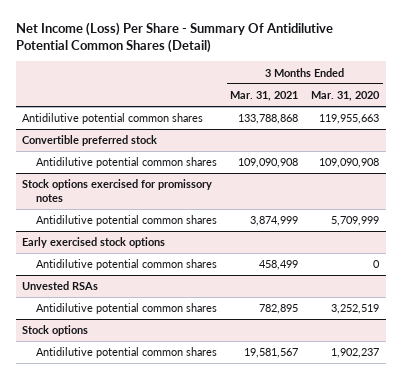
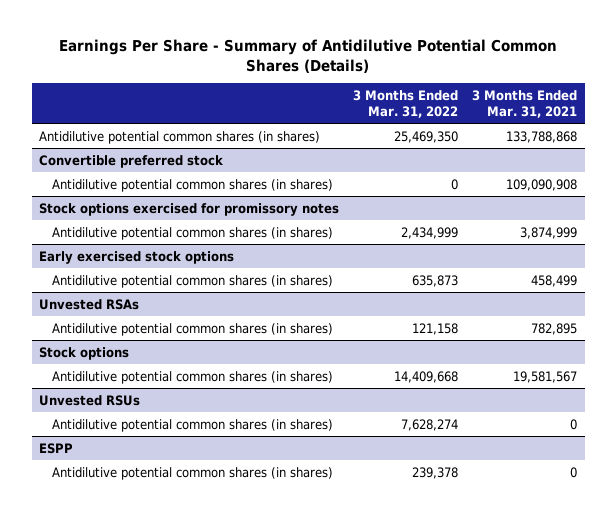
- Net Income (Loss) Per Share - Summary Of Antidilutive Potential Common Shares (Detail)
+ Earnings Per Share - Summary of Antidilutive Potential Common Shares (Details)
- | 3 Months Ended Mar. 31, 2021 | 3 Months Ended Mar. 31, 2020
+ | 3 Months Ended Mar. 31, 2022 | 3 Months Ended Mar. 31, 2021
- Antidilutive potential common shares | 133,788,868 | 119,955,663
+ Antidilutive potential common shares (in shares) | 25,469,350 | 133,788,868
@ Convertible preferred stock
- Antidilutive potential common shares | 109,090,908 | 109,090,908
+ Antidilutive potential common shares (in shares) | 0 | 109,090,908
@ Stock options exercised for promissory notes
- Antidilutive potential common shares | 3,874,999 | 5,709,999
+ Antidilutive potential common shares (in shares) | 2,434,999 | 3,874,999
@ Early exercised stock options
- Antidilutive potential common shares | 458,499 | 0
+ Antidilutive potential common shares (in shares) | 635,873 | 458,499
@ Unvested RSAs
- Antidilutive potential common shares | 782,895 | 3,252,519
+ Antidilutive potential common shares (in shares) | 121,158 | 782,895
@ Stock options
- Antidilutive potential common shares | 19,581,567 | 1,902,237
+ Antidilutive potential common shares (in shares) | 14,409,668 | 19,581,567
+ Unvested RSUs
+ Antidilutive potential common shares (in shares) | 7,628,274 | 0
+ ESPP
+ Antidilutive potential common shares (in shares) | 239,378 | 0

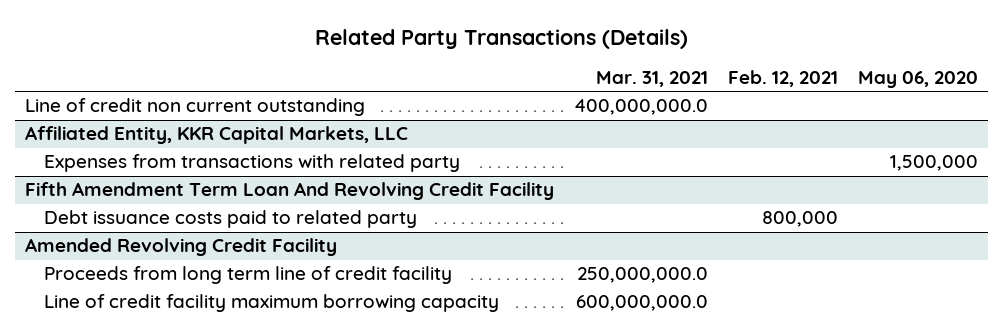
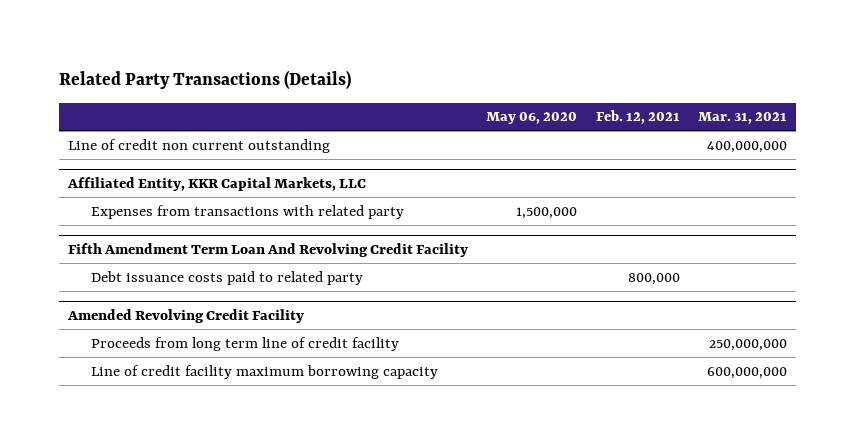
- | Mar. 31, 2021 | Feb. 12, 2021 | May 06, 2020
+ | May 06, 2020 | Feb. 12, 2021 | Mar. 31, 2021
- Line of credit non current outstanding | 400,000,000.0 | |
+ Line of credit non current outstanding | | | 400,000,000
@ Amended Revolving Credit Facility
- Proceeds from long term line of credit facility | 250,000,000.0 | |
- Line of credit facility maximum borrowing capacity | 600,000,000.0 | |
+ Proceeds from long term line of credit facility | | | 250,000,000
+ Line of credit facility maximum borrowing capacity | | | 600,000,000

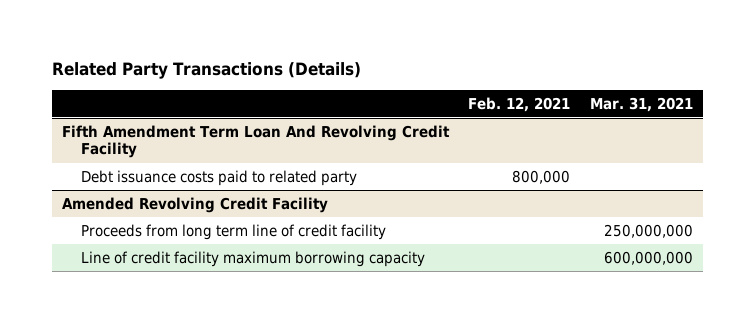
- | May 06, 2020 | Feb. 12, 2021 | Mar. 31, 2021
+ | Feb. 12, 2021 | Mar. 31, 2021
- Line of credit non current outstanding | | | 400,000,000
- Affiliated Entity, KKR Capital Markets, LLC
- Expenses from transactions with related party | 1,500,000 | |

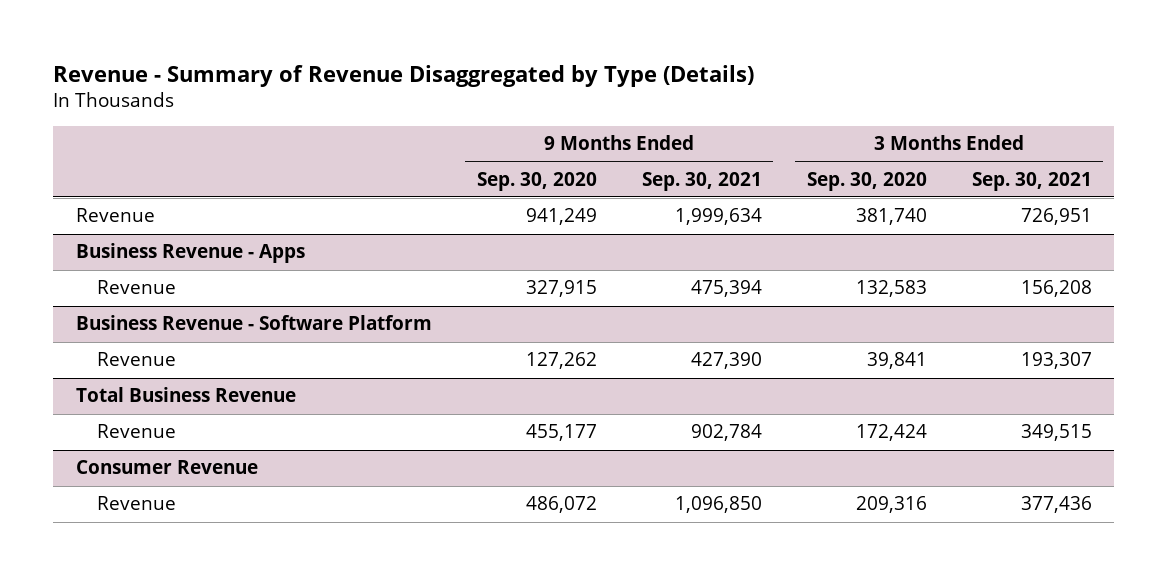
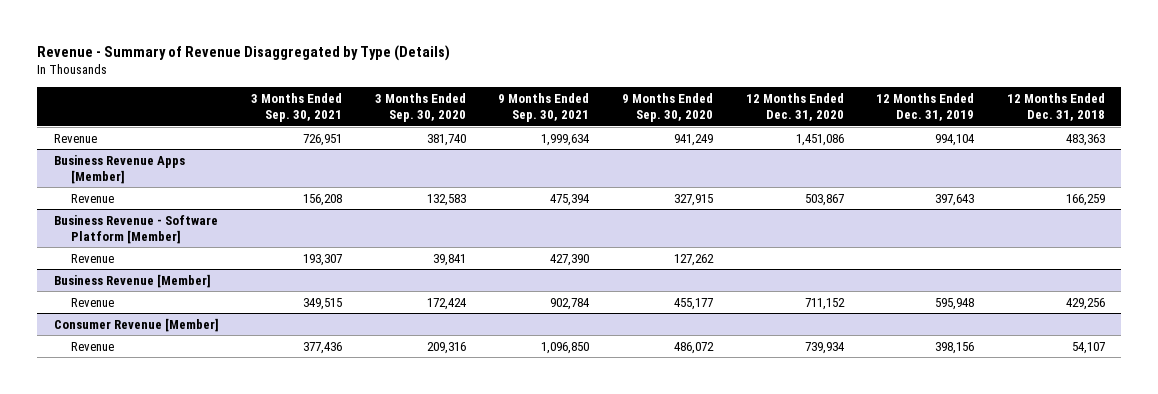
- | 9 Months Ended Sep. 30, 2020 | 9 Months Ended Sep. 30, 2021 | 3 Months Ended Sep. 30, 2020 | 3 Months Ended Sep. 30, 2021
+ | 3 Months Ended Sep. 30, 2021 | 3 Months Ended Sep. 30, 2020 | 9 Months Ended Sep. 30, 2021 | 9 Months Ended Sep. 30, 2020 | 12 Months Ended Dec. 31, 2020 | 12 Months Ended Dec. 31, 2019 | 12 Months Ended Dec. 31, 2018
- Business Revenue - Apps
+ Business Revenue Apps [Member]
- Business Revenue - Software Platform
+ Business Revenue - Software Platform [Member]
- Total Business Revenue
+ Business Revenue [Member]
- Consumer Revenue
+ Consumer Revenue [Member]

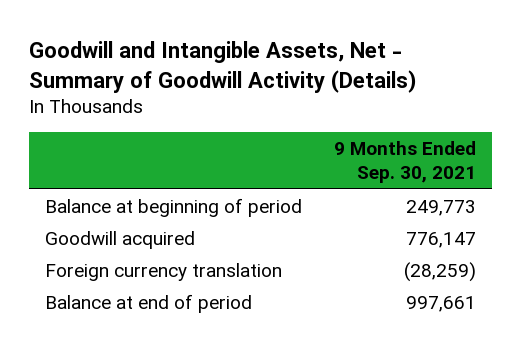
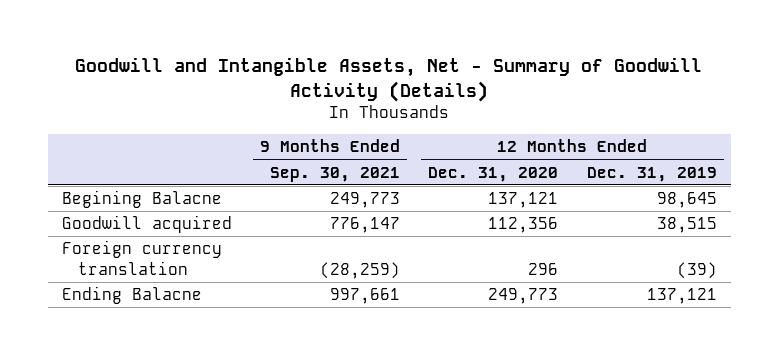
- | 9 Months Ended Sep. 30, 2021
+ | 9 Months Ended Sep. 30, 2021 | 12 Months Ended Dec. 31, 2020 | 12 Months Ended Dec. 31, 2019
- Balance at beginning of period | 249,773
+ Begining Balacne | 249,773 | 137,121 | 98,645
- Balance at end of period | 997,661
+ Ending Balacne | 997,661 | 249,773 | 137,121

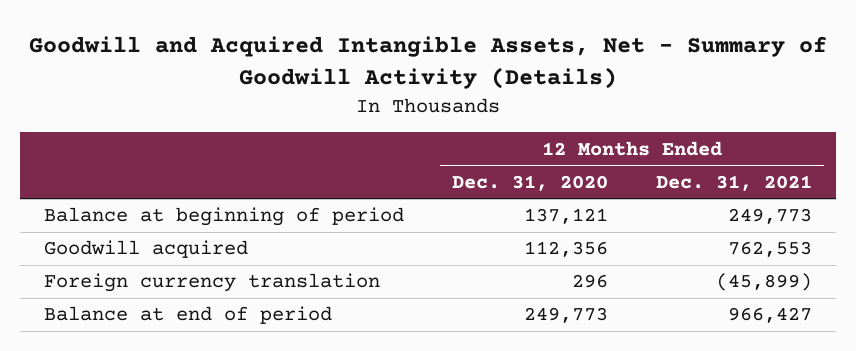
- Goodwill and Intangible Assets, Net - Summary of Goodwill Activity (Details)
+ Goodwill and Acquired Intangible Assets, Net - Summary of Goodwill Activity (Details)
- | 9 Months Ended Sep. 30, 2021 | 12 Months Ended Dec. 31, 2020 | 12 Months Ended Dec. 31, 2019
+ | 12 Months Ended Dec. 31, 2020 | 12 Months Ended Dec. 31, 2021
- Begining Balacne | 249,773 | 137,121 | 98,645
+ Balance at beginning of period | 137,121 | 249,773
- Ending Balacne | 997,661 | 249,773 | 137,121
+ Balance at end of period | 249,773 | 966,427

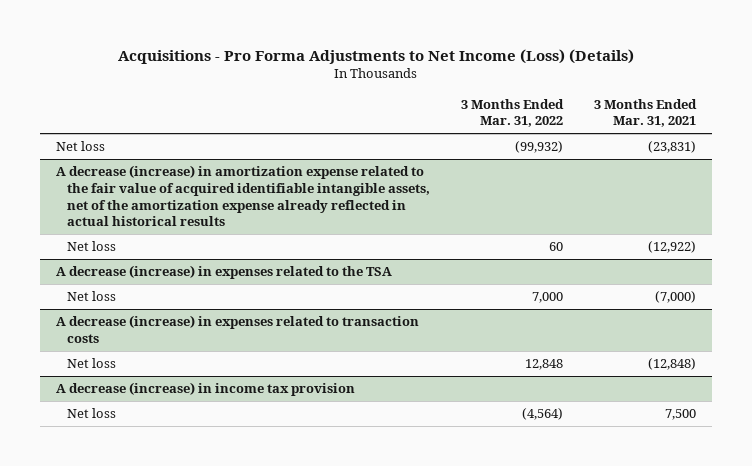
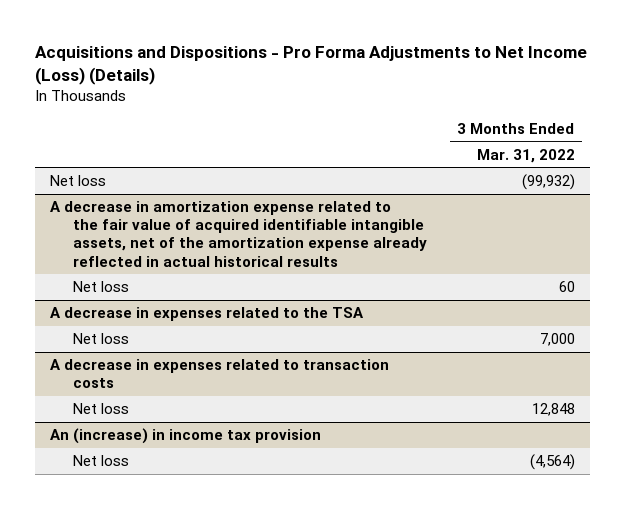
- Acquisitions - Pro Forma Adjustments to Net Income (Loss) (Details)
+ Acquisitions and Dispositions - Pro Forma Adjustments to Net Income (Loss) (Details)
- | 3 Months Ended Mar. 31, 2022 | 3 Months Ended Mar. 31, 2021
+ | 3 Months Ended Mar. 31, 2022
- A decrease (increase) in amortization expense related to the fair value of acquired identifiable intangible assets, net of the amortization expense already reflected in actual historical results
+ A decrease in amortization expense related to the fair value of acquired identifiable intangible assets, net of the amortization expense already reflected in actual historical results
- A decrease (increase) in expenses related to the TSA
+ A decrease in expenses related to the TSA
- A decrease (increase) in expenses related to transaction costs
+ A decrease in expenses related to transaction costs
- A decrease (increase) in income tax provision
+ An (increase) in income tax provision

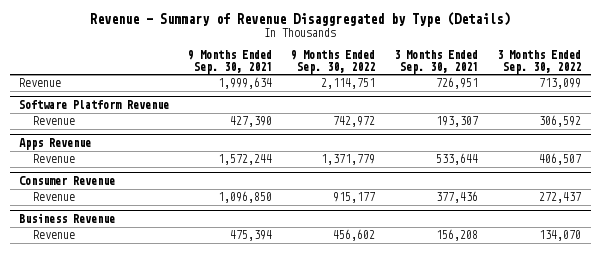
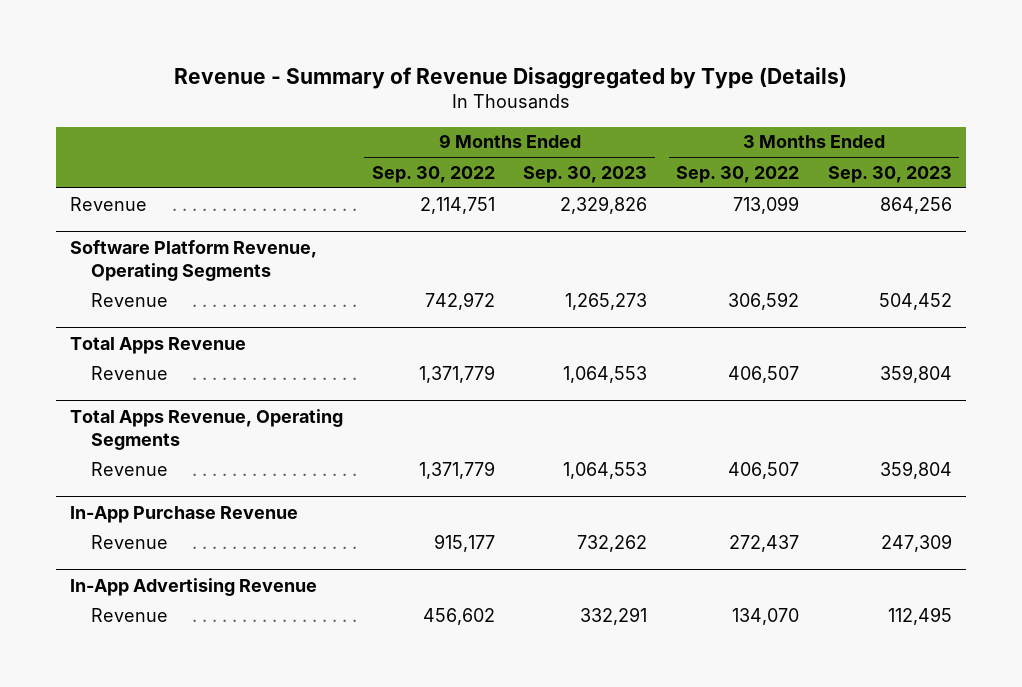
- | 9 Months Ended Sep. 30, 2021 | 9 Months Ended Sep. 30, 2022 | 3 Months Ended Sep. 30, 2021 | 3 Months Ended Sep. 30, 2022
+ | 9 Months Ended Sep. 30, 2022 | 9 Months Ended Sep. 30, 2023 | 3 Months Ended Sep. 30, 2022 | 3 Months Ended Sep. 30, 2023
- Software Platform Revenue
+ Software Platform Revenue, Operating Segments
- Apps Revenue
+ Total Apps Revenue
- Consumer Revenue
+ Total Apps Revenue, Operating Segments
+ Revenue | 1,371,779 | 1,064,553 | 406,507 | 359,804
+ In-App Purchase Revenue
- Business Revenue
+ In-App Advertising Revenue

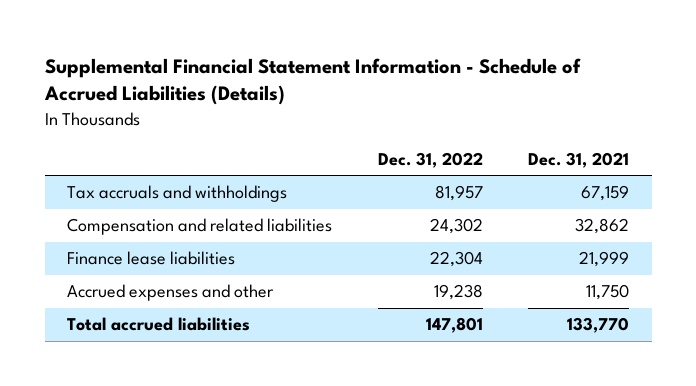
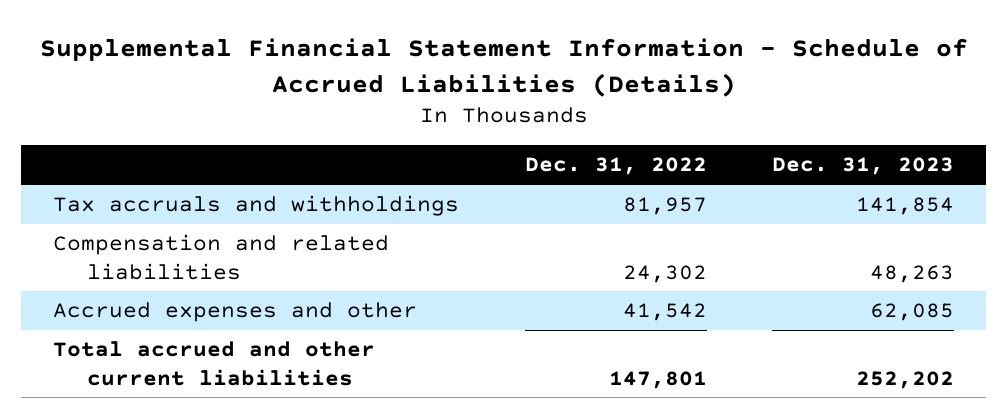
- | Dec. 31, 2022 | Dec. 31, 2021
+ | Dec. 31, 2022 | Dec. 31, 2023
- Finance lease liabilities | 22,304 | 21,999
- Accrued expenses and other | 19,238 | 11,750
- Total accrued liabilities | 147,801 | 133,770
+ Accrued expenses and other | 41,542 | 62,085
+ Total accrued and other current liabilities | 147,801 | 252,202

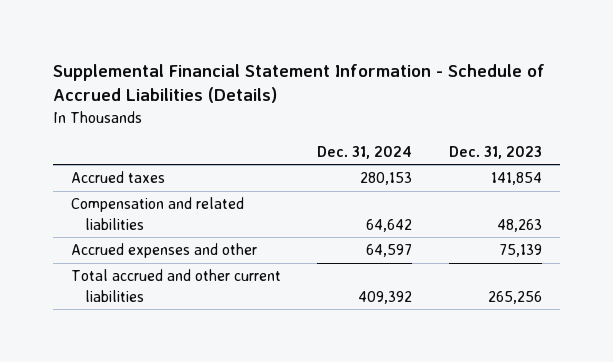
- | Dec. 31, 2022 | Dec. 31, 2023
+ | Dec. 31, 2024 | Dec. 31, 2023
- Tax accruals and withholdings | 81,957 | 141,854
+ Accrued taxes | 280,153 | 141,854
- Accrued expenses and other | 41,542 | 62,085
- Total accrued and other current liabilities | 147,801 | 252,202
+ Accrued expenses and other | 64,597 | 75,139
+ Total accrued and other current liabilities | 409,392 | 265,256

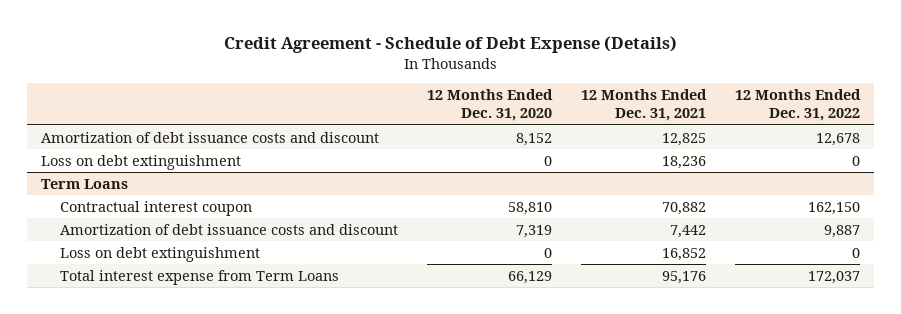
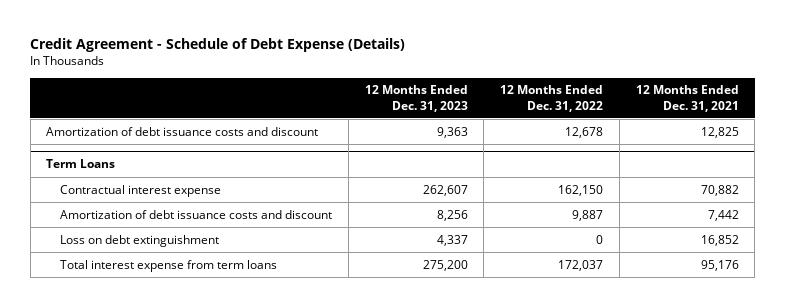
- | 12 Months Ended Dec. 31, 2020 | 12 Months Ended Dec. 31, 2021 | 12 Months Ended Dec. 31, 2022
+ | 12 Months Ended Dec. 31, 2023 | 12 Months Ended Dec. 31, 2022 | 12 Months Ended Dec. 31, 2021
- Loss on debt extinguishment | 0 | 18,236 | 0
@ Term Loans
- Contractual interest coupon | 58,810 | 70,882 | 162,150
+ Contractual interest expense | 262,607 | 162,150 | 70,882
- Total interest expense from Term Loans | 66,129 | 95,176 | 172,037
+ Total interest expense from term loans | 275,200 | 172,037 | 95,176

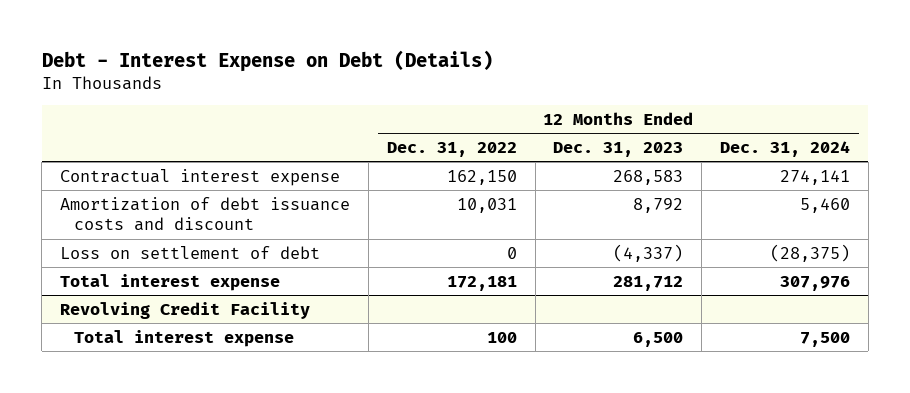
- Credit Agreement - Schedule of Debt Expense (Details)
+ Debt - Interest Expense on Debt (Details)
- | 12 Months Ended Dec. 31, 2023 | 12 Months Ended Dec. 31, 2022 | 12 Months Ended Dec. 31, 2021
+ | 12 Months Ended Dec. 31, 2022 | 12 Months Ended Dec. 31, 2023 | 12 Months Ended Dec. 31, 2024
- Amortization of debt issuance costs and discount | 9,363 | 12,678 | 12,825
- Term Loans
- Contractual interest expense | 262,607 | 162,150 | 70,882
- Amortization of debt issuance costs and discount | 8,256 | 9,887 | 7,442
- Loss on debt extinguishment | 4,337 | 0 | 16,852
- Total interest expense from term loans | 275,200 | 172,037 | 95,176
+ Contractual interest expense | 162,150 | 268,583 | 274,141
+ Amortization of debt issuance costs and discount | 10,031 | 8,792 | 5,460
+ Loss on settlement of debt | 0 | (4,337) | (28,375)
+ Total interest expense | 172,181 | 281,712 | 307,976
+ Revolving Credit Facility
+ Total interest expense | 100 | 6,500 | 7,500

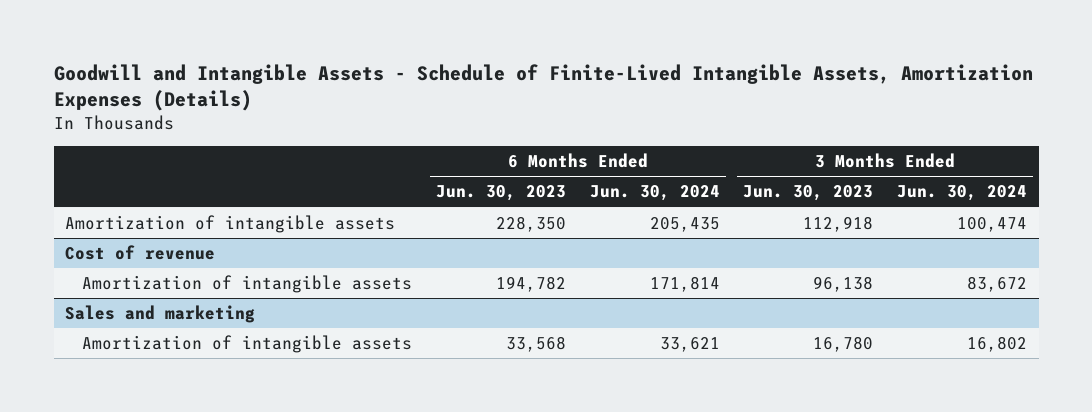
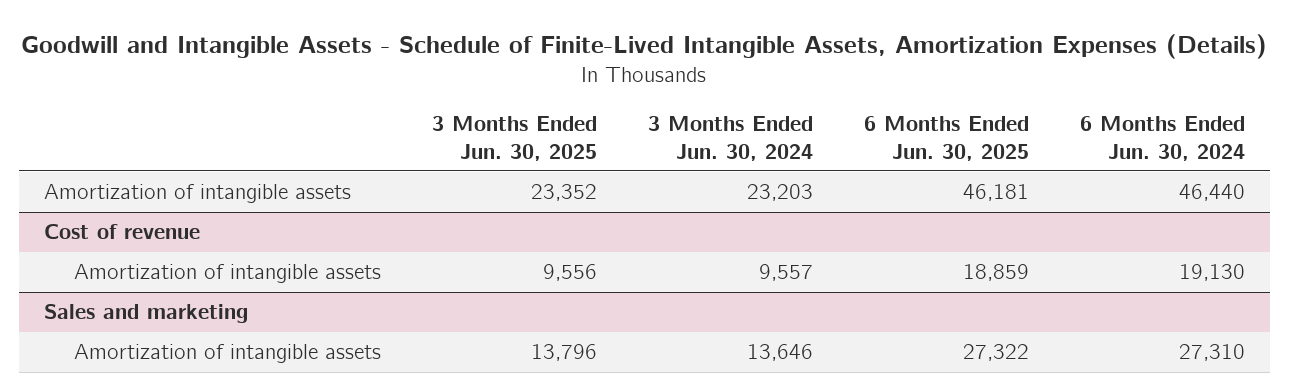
- | 6 Months Ended Jun. 30, 2023 | 6 Months Ended Jun. 30, 2024 | 3 Months Ended Jun. 30, 2023 | 3 Months Ended Jun. 30, 2024
+ | 3 Months Ended Jun. 30, 2025 | 3 Months Ended Jun. 30, 2024 | 6 Months Ended Jun. 30, 2025 | 6 Months Ended Jun. 30, 2024
- Amortization of intangible assets | 228,350 | 205,435 | 112,918 | 100,474
+ Amortization of intangible assets | 23,352 | 23,203 | 46,181 | 46,440
@ Cost of revenue
- Amortization of intangible assets | 194,782 | 171,814 | 96,138 | 83,672
+ Amortization of intangible assets | 9,556 | 9,557 | 18,859 | 19,130
@ Sales and marketing
- Amortization of intangible assets | 33,568 | 33,621 | 16,780 | 16,802
+ Amortization of intangible assets | 13,796 | 13,646 | 27,322 | 27,310

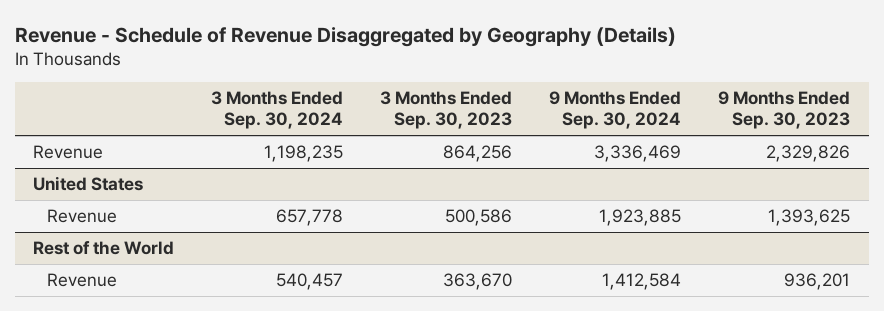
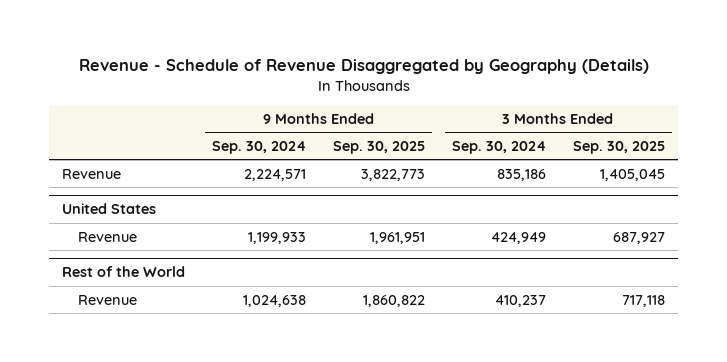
- | 3 Months Ended Sep. 30, 2024 | 3 Months Ended Sep. 30, 2023 | 9 Months Ended Sep. 30, 2024 | 9 Months Ended Sep. 30, 2023
+ | 9 Months Ended Sep. 30, 2024 | 9 Months Ended Sep. 30, 2025 | 3 Months Ended Sep. 30, 2024 | 3 Months Ended Sep. 30, 2025
- Revenue | 1,198,235 | 864,256 | 3,336,469 | 2,329,826
+ Revenue | 2,224,571 | 3,822,773 | 835,186 | 1,405,045
@ United States
- Revenue | 657,778 | 500,586 | 1,923,885 | 1,393,625
+ Revenue | 1,199,933 | 1,961,951 | 424,949 | 687,927
@ Rest of the World
- Revenue | 540,457 | 363,670 | 1,412,584 | 936,201
+ Revenue | 1,024,638 | 1,860,822 | 410,237 | 717,118

